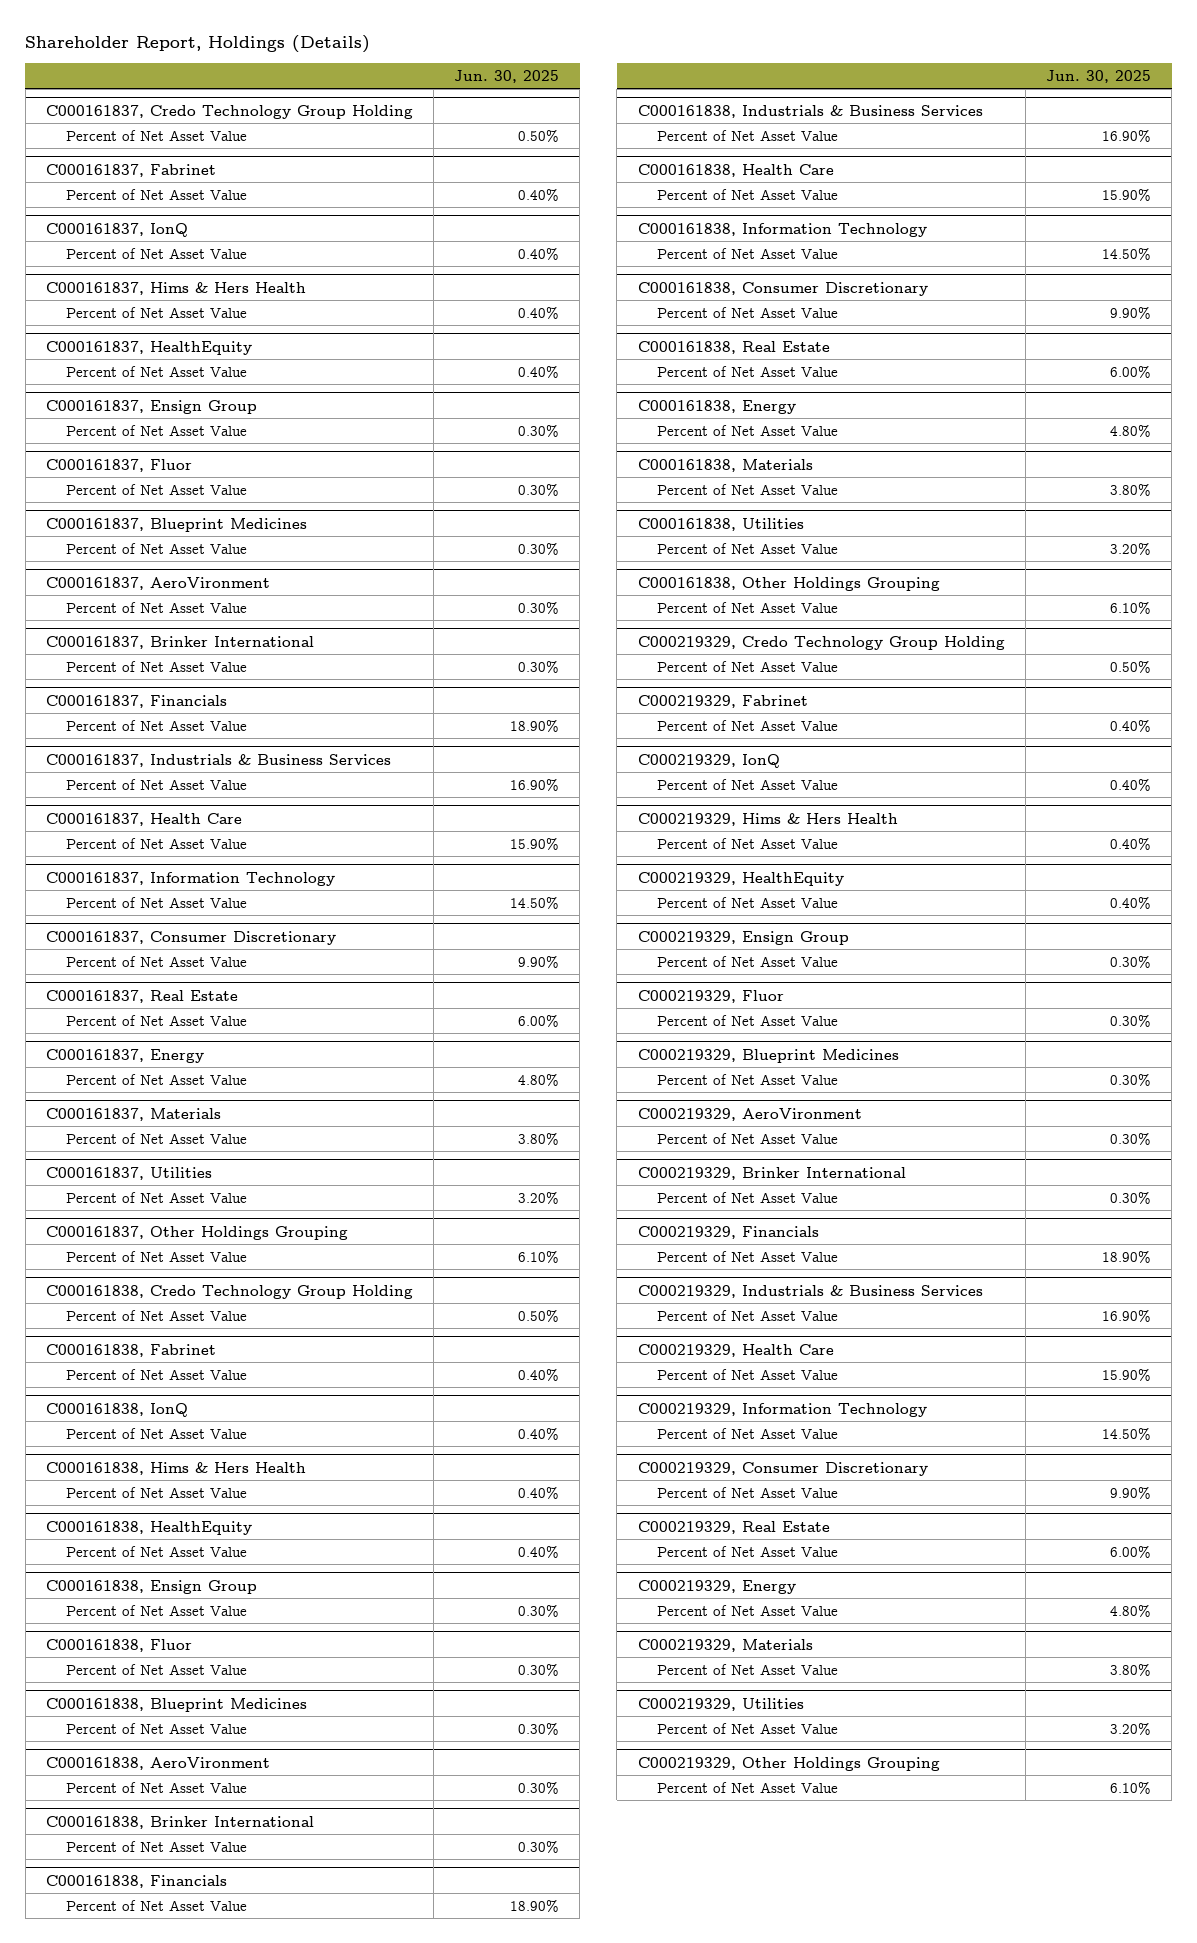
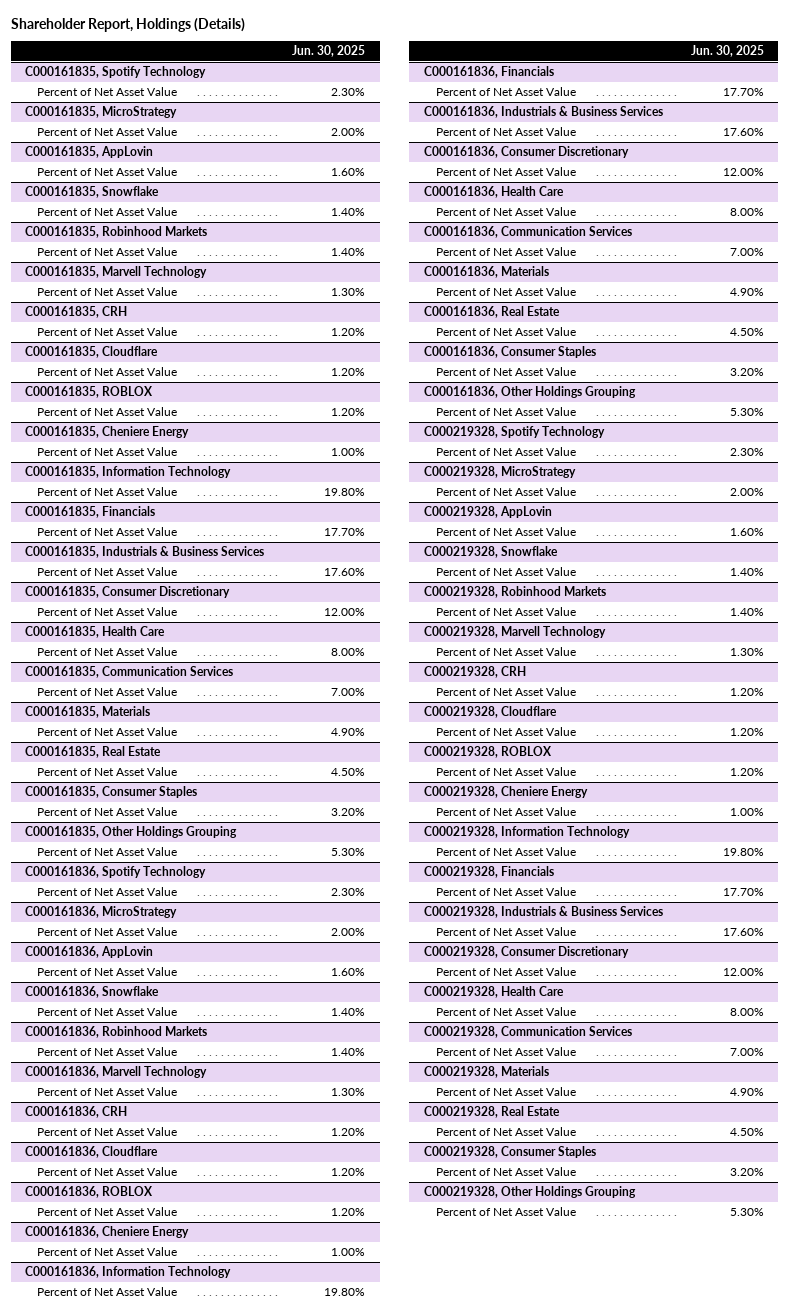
- C000161837, Credo Technology Group Holding
- Percent of Net Asset Value | 0.50%
- C000161837, Fabrinet
- Percent of Net Asset Value | 0.40%
- C000161837, IonQ
- Percent of Net Asset Value | 0.40%
- C000161837, Hims & Hers Health
- Percent of Net Asset Value | 0.40%
- C000161837, HealthEquity
- Percent of Net Asset Value | 0.40%
- C000161837, Ensign Group
- Percent of Net Asset Value | 0.30%
- C000161837, Fluor
- Percent of Net Asset Value | 0.30%
- C000161837, Blueprint Medicines
- Percent of Net Asset Value | 0.30%
- C000161837, AeroVironment
- Percent of Net Asset Value | 0.30%
- C000161837, Brinker International
- Percent of Net Asset Value | 0.30%
- C000161837, Financials
- Percent of Net Asset Value | 18.90%
- C000161837, Industrials & Business Services
- Percent of Net Asset Value | 16.90%
- C000161837, Health Care
- Percent of Net Asset Value | 15.90%
- C000161837, Information Technology
- Percent of Net Asset Value | 14.50%
- C000161837, Consumer Discretionary
- Percent of Net Asset Value | 9.90%
- C000161837, Real Estate
- Percent of Net Asset Value | 6.00%
- C000161837, Energy
- Percent of Net Asset Value | 4.80%
- C000161837, Materials
- Percent of Net Asset Value | 3.80%
- C000161837, Utilities
+ C000161835, Spotify Technology
+ Percent of Net Asset Value | 2.30%
+ C000161835, MicroStrategy
+ Percent of Net Asset Value | 2.00%
+ C000161835, AppLovin
+ Percent of Net Asset Value | 1.60%
+ C000161835, Snowflake
+ Percent of Net Asset Value | 1.40%
+ C000161835, Robinhood Markets
+ Percent of Net Asset Value | 1.40%
+ C000161835, Marvell Technology
+ Percent of Net Asset Value | 1.30%
+ C000161835, CRH
+ Percent of Net Asset Value | 1.20%
+ C000161835, Cloudflare
+ Percent of Net Asset Value | 1.20%
+ C000161835, ROBLOX
+ Percent of Net Asset Value | 1.20%
+ C000161835, Cheniere Energy
+ Percent of Net Asset Value | 1.00%
+ C000161835, Information Technology
+ Percent of Net Asset Value | 19.80%
+ C000161835, Financials
+ Percent of Net Asset Value | 17.70%
+ C000161835, Industrials & Business Services
+ Percent of Net Asset Value | 17.60%
+ C000161835, Consumer Discretionary
+ Percent of Net Asset Value | 12.00%
+ C000161835, Health Care
+ Percent of Net Asset Value | 8.00%
+ C000161835, Communication Services
+ Percent of Net Asset Value | 7.00%
+ C000161835, Materials
+ Percent of Net Asset Value | 4.90%
+ C000161835, Real Estate
+ Percent of Net Asset Value | 4.50%
+ C000161835, Consumer Staples
- C000161837, Other Holdings Grouping
- Percent of Net Asset Value | 6.10%
- C000161838, Credo Technology Group Holding
- Percent of Net Asset Value | 0.50%
- C000161838, Fabrinet
- Percent of Net Asset Value | 0.40%
- C000161838, IonQ
- Percent of Net Asset Value | 0.40%
- C000161838, Hims & Hers Health
- Percent of Net Asset Value | 0.40%
- C000161838, HealthEquity
- Percent of Net Asset Value | 0.40%
- C000161838, Ensign Group
- Percent of Net Asset Value | 0.30%
- C000161838, Fluor
- Percent of Net Asset Value | 0.30%
- C000161838, Blueprint Medicines
- Percent of Net Asset Value | 0.30%
- C000161838, AeroVironment
- Percent of Net Asset Value | 0.30%
- C000161838, Brinker International
- Percent of Net Asset Value | 0.30%
- C000161838, Financials
- Percent of Net Asset Value | 18.90%
- C000161838, Industrials & Business Services
- Percent of Net Asset Value | 16.90%
- C000161838, Health Care
- Percent of Net Asset Value | 15.90%
- C000161838, Information Technology
- Percent of Net Asset Value | 14.50%
- C000161838, Consumer Discretionary
- Percent of Net Asset Value | 9.90%
- C000161838, Real Estate
- Percent of Net Asset Value | 6.00%
- C000161838, Energy
- Percent of Net Asset Value | 4.80%
- C000161838, Materials
- Percent of Net Asset Value | 3.80%
- C000161838, Utilities
+ C000161835, Other Holdings Grouping
+ Percent of Net Asset Value | 5.30%
+ C000161836, Spotify Technology
+ Percent of Net Asset Value | 2.30%
+ C000161836, MicroStrategy
+ Percent of Net Asset Value | 2.00%
+ C000161836, AppLovin
+ Percent of Net Asset Value | 1.60%
+ C000161836, Snowflake
+ Percent of Net Asset Value | 1.40%
+ C000161836, Robinhood Markets
+ Percent of Net Asset Value | 1.40%
+ C000161836, Marvell Technology
+ Percent of Net Asset Value | 1.30%
+ C000161836, CRH
+ Percent of Net Asset Value | 1.20%
+ C000161836, Cloudflare
+ Percent of Net Asset Value | 1.20%
+ C000161836, ROBLOX
+ Percent of Net Asset Value | 1.20%
+ C000161836, Cheniere Energy
+ Percent of Net Asset Value | 1.00%
+ C000161836, Information Technology
+ Percent of Net Asset Value | 19.80%
+ C000161836, Financials
+ Percent of Net Asset Value | 17.70%
+ C000161836, Industrials & Business Services
+ Percent of Net Asset Value | 17.60%
+ C000161836, Consumer Discretionary
+ Percent of Net Asset Value | 12.00%
+ C000161836, Health Care
+ Percent of Net Asset Value | 8.00%
+ C000161836, Communication Services
+ Percent of Net Asset Value | 7.00%
+ C000161836, Materials
+ Percent of Net Asset Value | 4.90%
+ C000161836, Real Estate
+ Percent of Net Asset Value | 4.50%
+ C000161836, Consumer Staples
- C000161838, Other Holdings Grouping
- Percent of Net Asset Value | 6.10%
- C000219329, Credo Technology Group Holding
- Percent of Net Asset Value | 0.50%
- C000219329, Fabrinet
- Percent of Net Asset Value | 0.40%
- C000219329, IonQ
- Percent of Net Asset Value | 0.40%
- C000219329, Hims & Hers Health
- Percent of Net Asset Value | 0.40%
- C000219329, HealthEquity
- Percent of Net Asset Value | 0.40%
- C000219329, Ensign Group
- Percent of Net Asset Value | 0.30%
- C000219329, Fluor
- Percent of Net Asset Value | 0.30%
- C000219329, Blueprint Medicines
- Percent of Net Asset Value | 0.30%
- C000219329, AeroVironment
- Percent of Net Asset Value | 0.30%
- C000219329, Brinker International
- Percent of Net Asset Value | 0.30%
- C000219329, Financials
- Percent of Net Asset Value | 18.90%
- C000219329, Industrials & Business Services
- Percent of Net Asset Value | 16.90%
- C000219329, Health Care
- Percent of Net Asset Value | 15.90%
- C000219329, Information Technology
- Percent of Net Asset Value | 14.50%
- C000219329, Consumer Discretionary
- Percent of Net Asset Value | 9.90%
- C000219329, Real Estate
- Percent of Net Asset Value | 6.00%
- C000219329, Energy
- Percent of Net Asset Value | 4.80%
- C000219329, Materials
- Percent of Net Asset Value | 3.80%
- C000219329, Utilities
+ C000161836, Other Holdings Grouping
+ Percent of Net Asset Value | 5.30%
+ C000219328, Spotify Technology
+ Percent of Net Asset Value | 2.30%
+ C000219328, MicroStrategy
+ Percent of Net Asset Value | 2.00%
+ C000219328, AppLovin
+ Percent of Net Asset Value | 1.60%
+ C000219328, Snowflake
+ Percent of Net Asset Value | 1.40%
+ C000219328, Robinhood Markets
+ Percent of Net Asset Value | 1.40%
+ C000219328, Marvell Technology
+ Percent of Net Asset Value | 1.30%
+ C000219328, CRH
+ Percent of Net Asset Value | 1.20%
+ C000219328, Cloudflare
+ Percent of Net Asset Value | 1.20%
+ C000219328, ROBLOX
+ Percent of Net Asset Value | 1.20%
+ C000219328, Cheniere Energy
+ Percent of Net Asset Value | 1.00%
+ C000219328, Information Technology
+ Percent of Net Asset Value | 19.80%
+ C000219328, Financials
+ Percent of Net Asset Value | 17.70%
+ C000219328, Industrials & Business Services
+ Percent of Net Asset Value | 17.60%
+ C000219328, Consumer Discretionary
+ Percent of Net Asset Value | 12.00%
+ C000219328, Health Care
+ Percent of Net Asset Value | 8.00%
+ C000219328, Communication Services
+ Percent of Net Asset Value | 7.00%
+ C000219328, Materials
+ Percent of Net Asset Value | 4.90%
+ C000219328, Real Estate
+ Percent of Net Asset Value | 4.50%
+ C000219328, Consumer Staples
- C000219329, Other Holdings Grouping
- Percent of Net Asset Value | 6.10%
+ C000219328, Other Holdings Grouping
+ Percent of Net Asset Value | 5.30%

